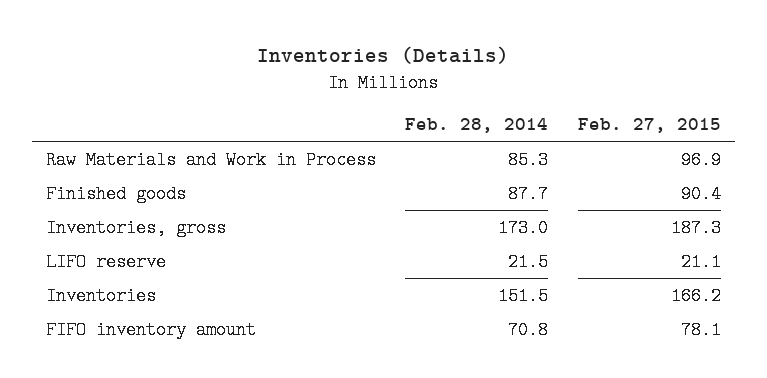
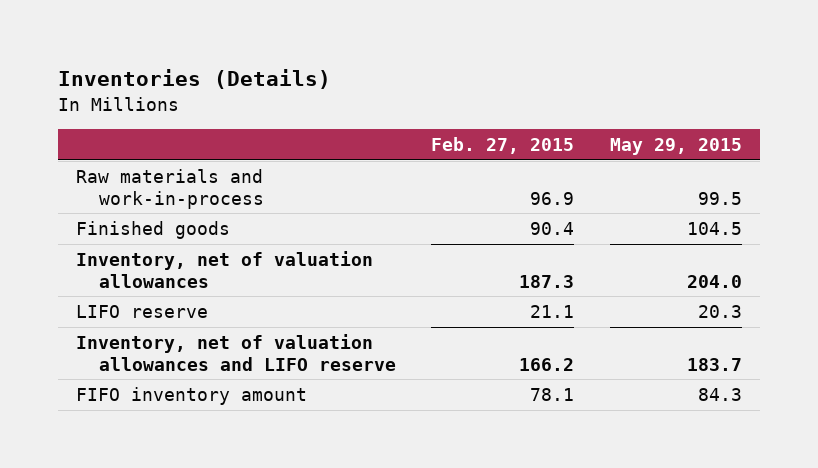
- | Feb. 28, 2014 | Feb. 27, 2015
+ | Feb. 27, 2015 | May 29, 2015
- Raw Materials and Work in Process | 85.3 | 96.9
+ Raw materials and work-in-process | 96.9 | 99.5
- Inventories, gross | 173.0 | 187.3
+ Inventory, net of valuation allowances | 187.3 | 204.0
- Inventories | 151.5 | 166.2
+ Inventory, net of valuation allowances and LIFO reserve | 166.2 | 183.7

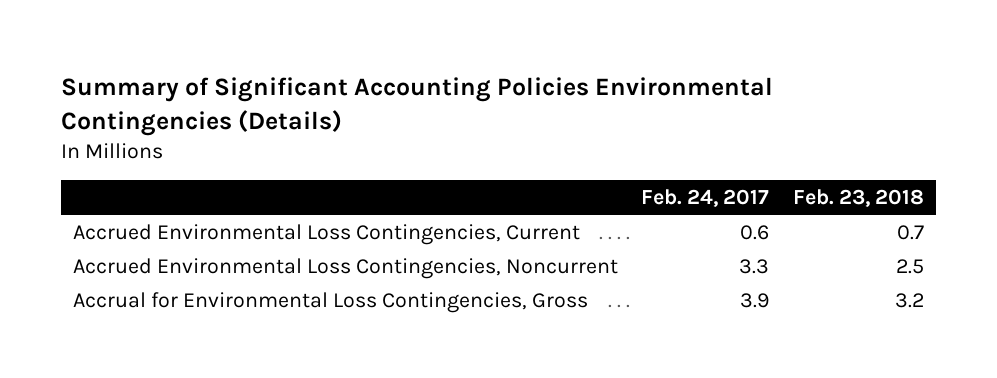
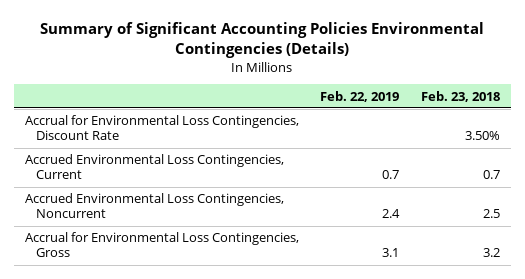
- | Feb. 24, 2017 | Feb. 23, 2018
+ | Feb. 22, 2019 | Feb. 23, 2018
+ Accrual for Environmental Loss Contingencies, Discount Rate | | 3.50%

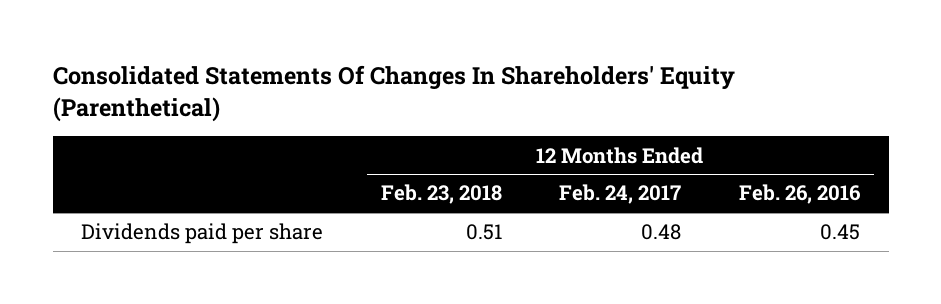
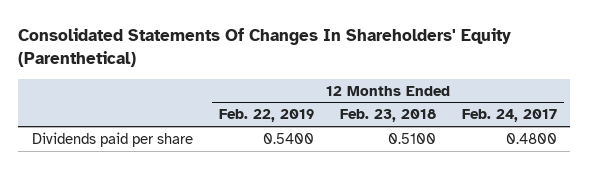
- | 12 Months Ended Feb. 23, 2018 | 12 Months Ended Feb. 24, 2017 | 12 Months Ended Feb. 26, 2016
+ | 12 Months Ended Feb. 22, 2019 | 12 Months Ended Feb. 23, 2018 | 12 Months Ended Feb. 24, 2017
- Dividends paid per share | 0.51 | 0.48 | 0.45
+ Dividends paid per share | 0.5400 | 0.5100 | 0.4800

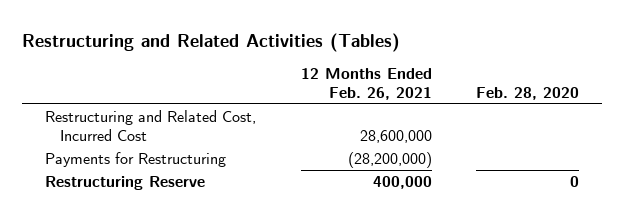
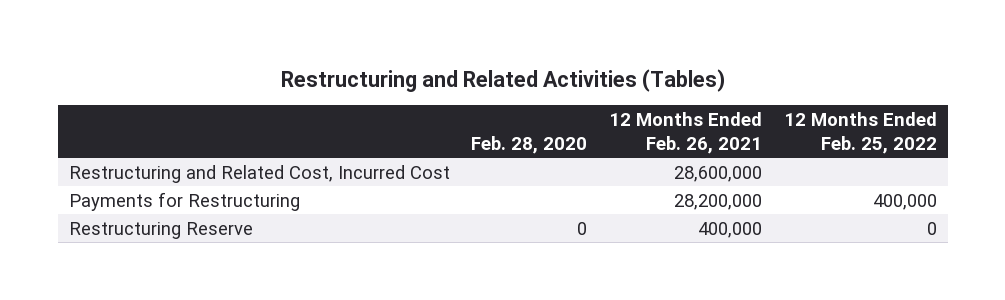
- | 12 Months Ended Feb. 26, 2021 | Feb. 28, 2020
+ | Feb. 28, 2020 | 12 Months Ended Feb. 26, 2021 | 12 Months Ended Feb. 25, 2022
- Payments for Restructuring | (28,200,000) |
+ Payments for Restructuring | | 28,200,000 | 400,000

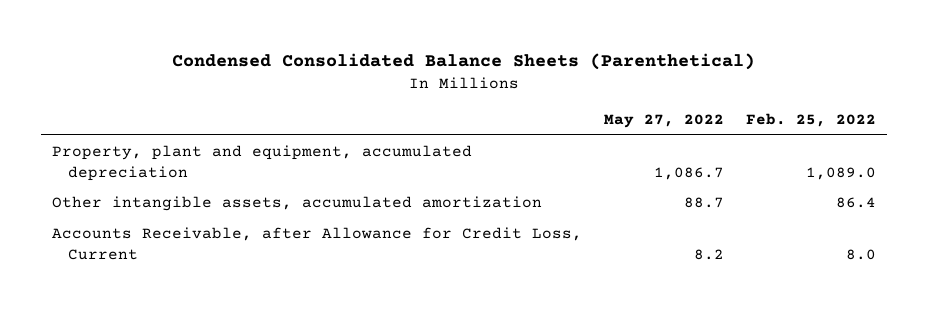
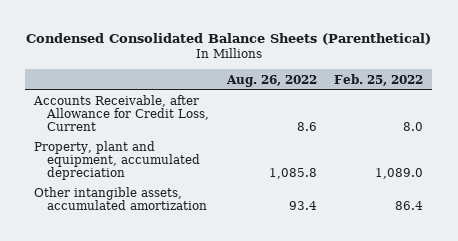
- | May 27, 2022 | Feb. 25, 2022
+ | Aug. 26, 2022 | Feb. 25, 2022
moved up: Accounts Receivable, after Allowance for Credit Loss, Current | 8.6 | 8.0

